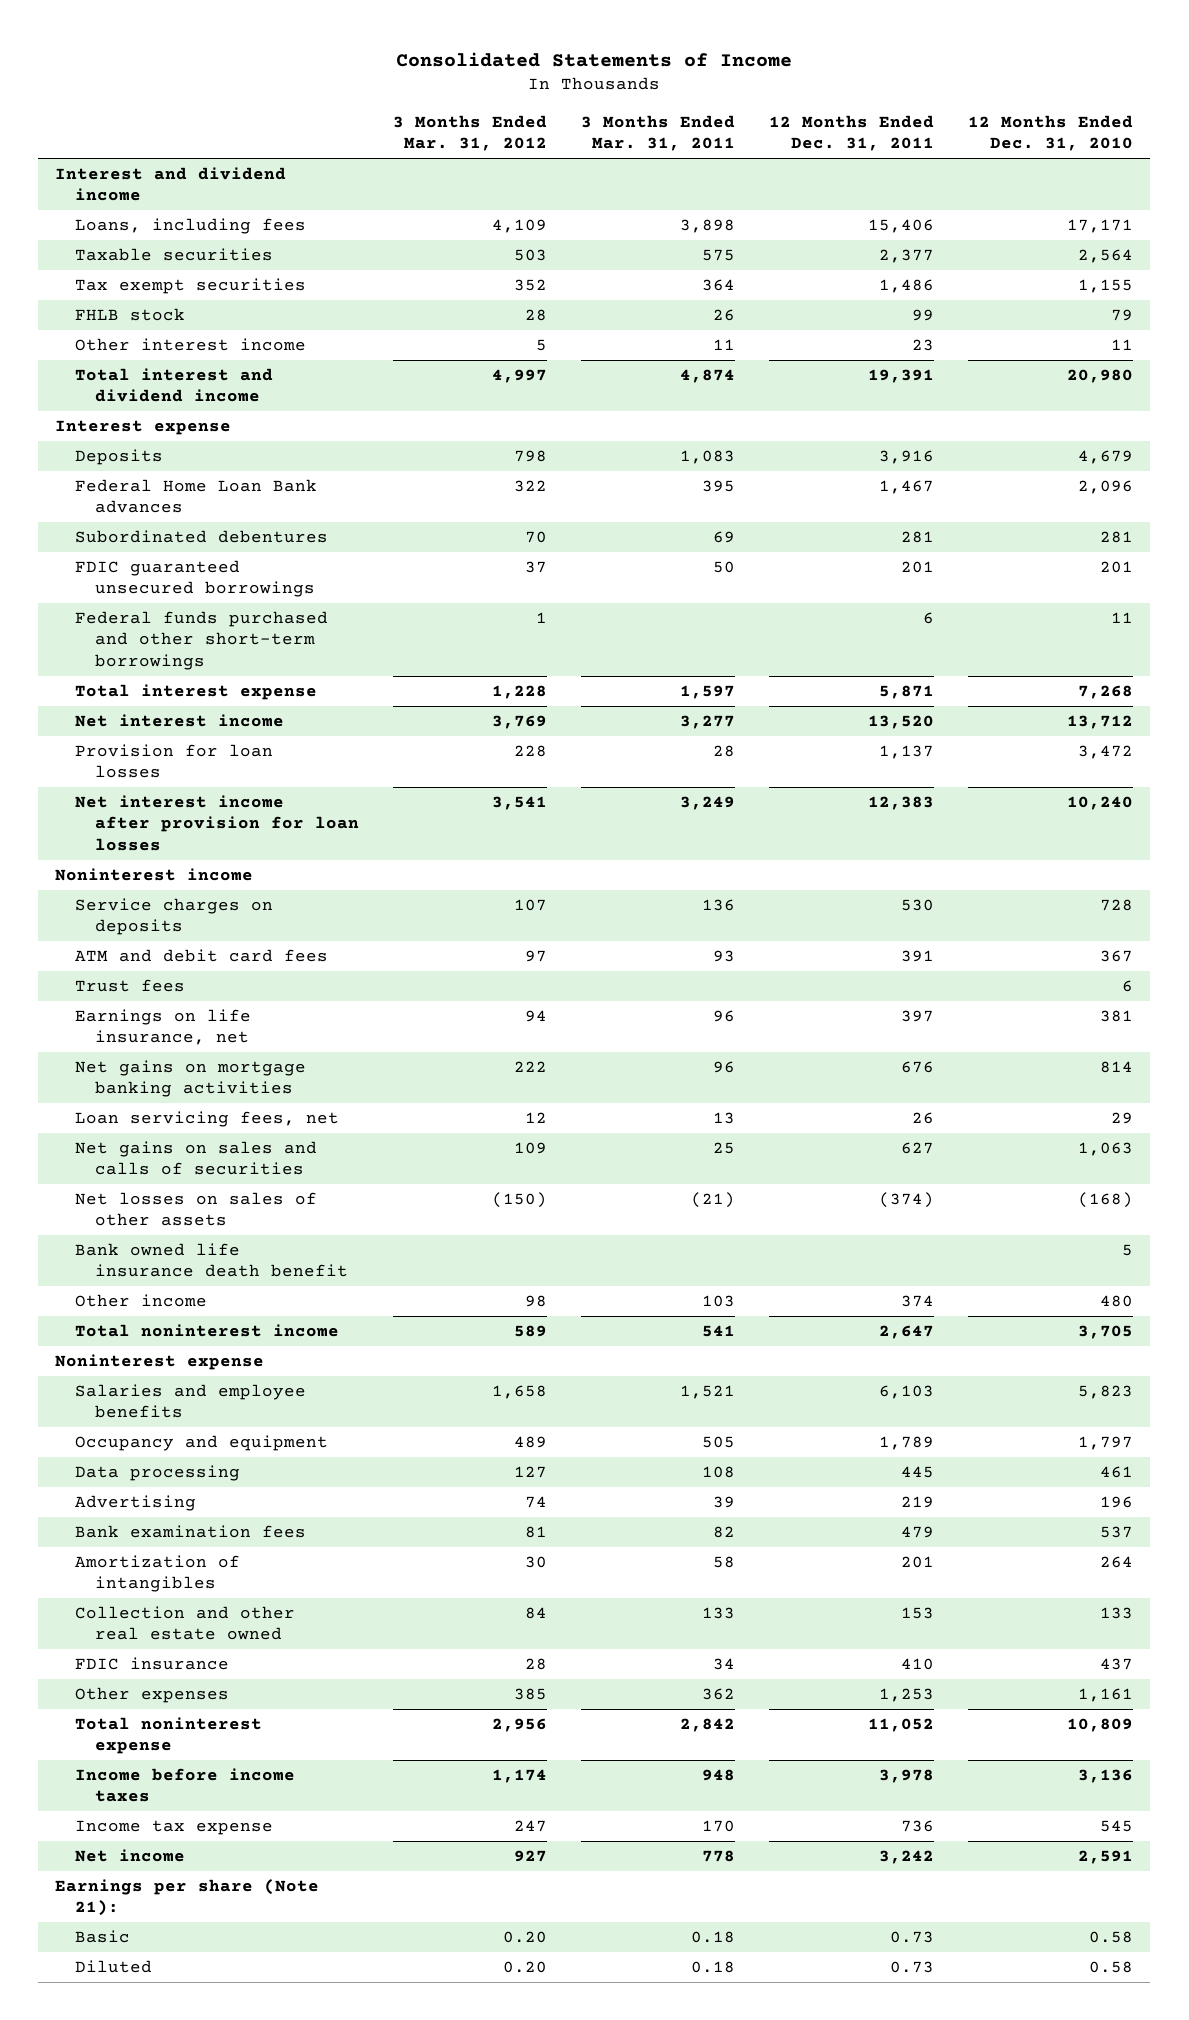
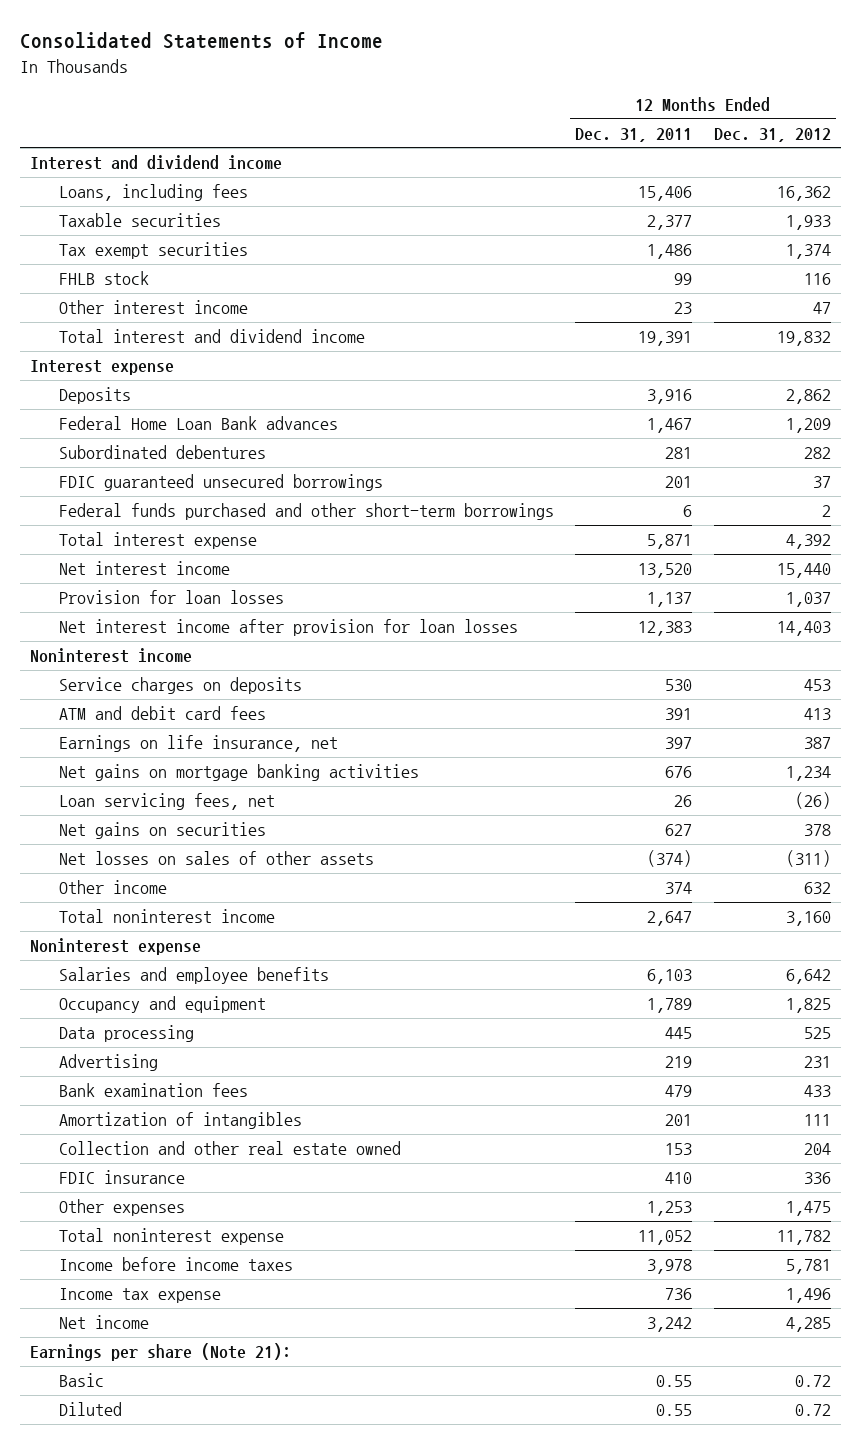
- | 3 Months Ended Mar. 31, 2012 | 3 Months Ended Mar. 31, 2011 | 12 Months Ended Dec. 31, 2011 | 12 Months Ended Dec. 31, 2010
+ | 12 Months Ended Dec. 31, 2011 | 12 Months Ended Dec. 31, 2012
- Trust fees | | | | 6
- Net gains on sales and calls of securities | 109 | 25 | 627 | 1,063
+ Net gains on securities | 627 | 378
- Bank owned life insurance death benefit | | | | 5
- Basic | 0.20 | 0.18 | 0.73 | 0.58
- Diluted | 0.20 | 0.18 | 0.73 | 0.58
+ Basic | 0.55 | 0.72
+ Diluted | 0.55 | 0.72

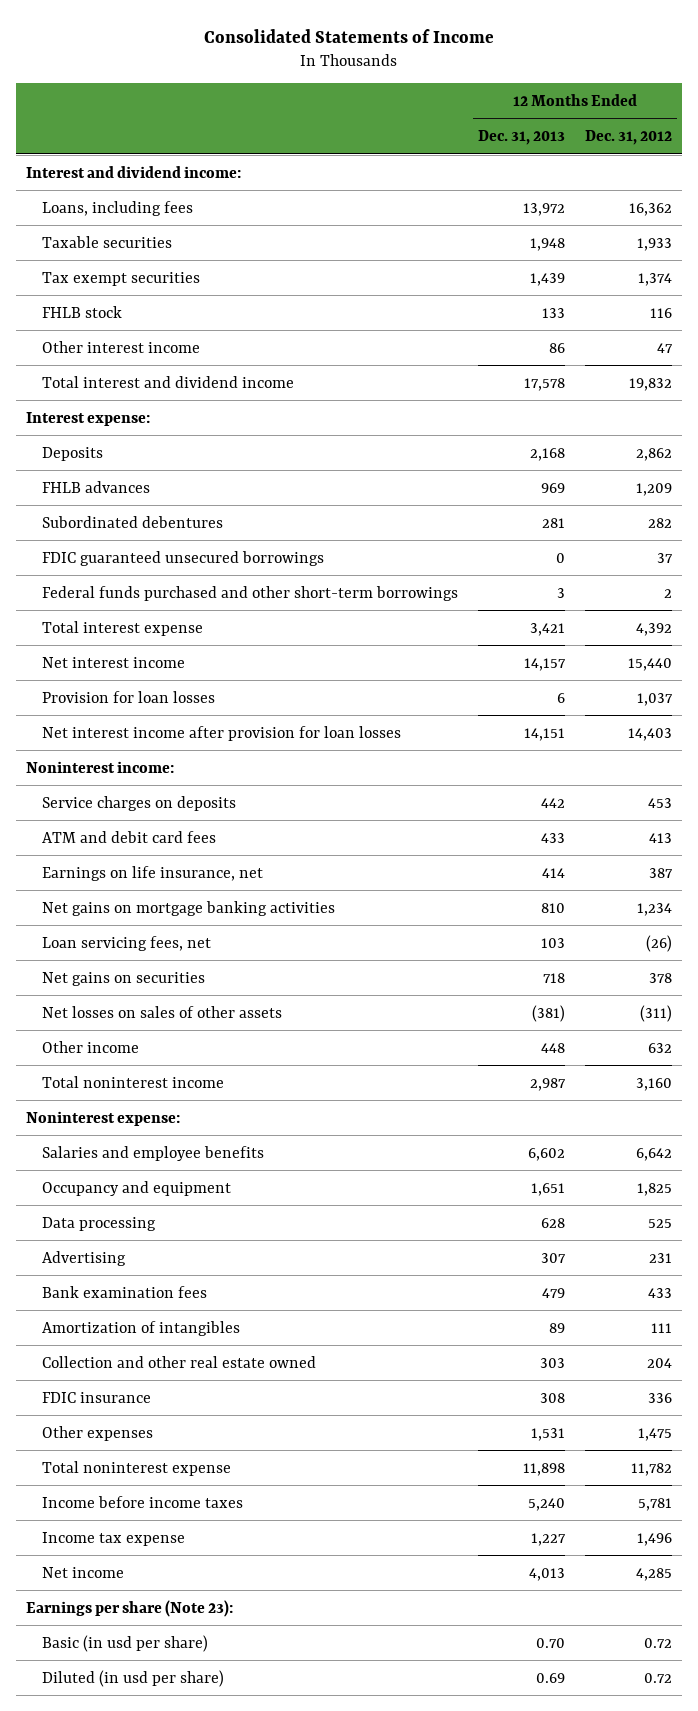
- | 12 Months Ended Dec. 31, 2011 | 12 Months Ended Dec. 31, 2012
+ | 12 Months Ended Dec. 31, 2013 | 12 Months Ended Dec. 31, 2012
- Interest and dividend income
+ Interest and dividend income:
- Interest expense
+ Interest expense:
- Federal Home Loan Bank advances | 1,467 | 1,209
+ FHLB advances | 969 | 1,209
- Noninterest income
+ Noninterest income:
- Noninterest expense
+ Noninterest expense:
- Earnings per share (Note 21):
- Basic | 0.55 | 0.72
- Diluted | 0.55 | 0.72
+ Earnings per share (Note 23):
+ Basic (in usd per share) | 0.70 | 0.72
+ Diluted (in usd per share) | 0.69 | 0.72

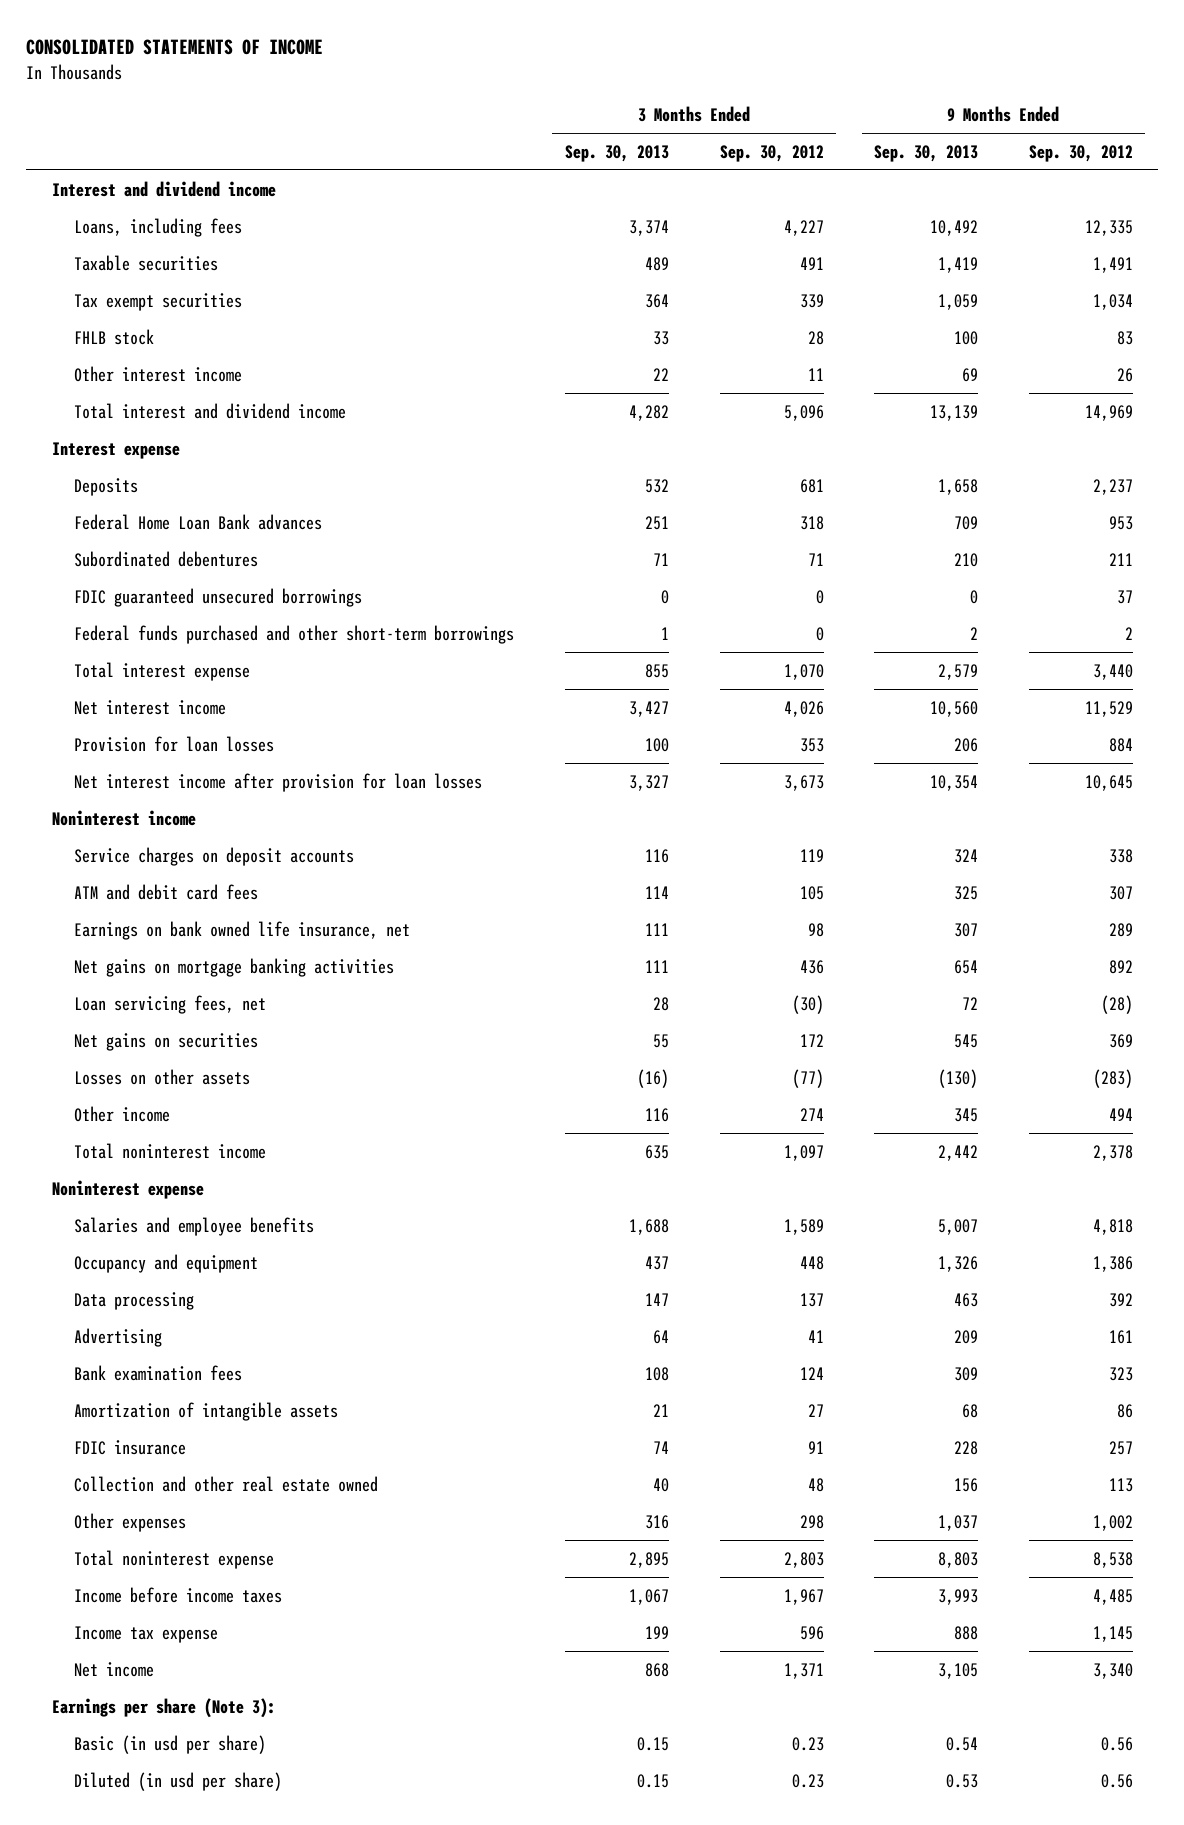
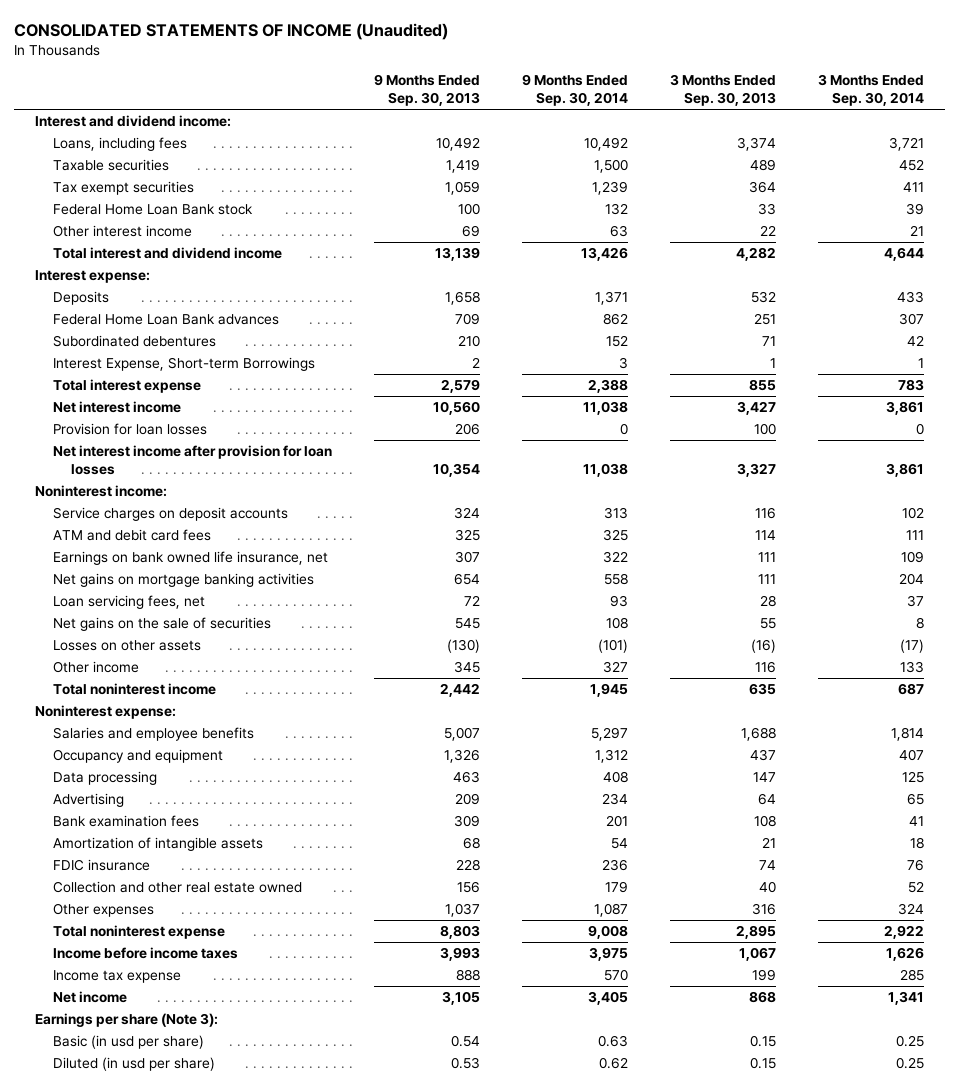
- CONSOLIDATED STATEMENTS OF INCOME
+ CONSOLIDATED STATEMENTS OF INCOME (Unaudited)
- | 3 Months Ended Sep. 30, 2013 | 3 Months Ended Sep. 30, 2012 | 9 Months Ended Sep. 30, 2013 | 9 Months Ended Sep. 30, 2012
+ | 9 Months Ended Sep. 30, 2013 | 9 Months Ended Sep. 30, 2014 | 3 Months Ended Sep. 30, 2013 | 3 Months Ended Sep. 30, 2014
- Interest and dividend income
+ Interest and dividend income:
- FHLB stock | 33 | 28 | 100 | 83
+ Federal Home Loan Bank stock | 100 | 132 | 33 | 39
- Interest expense
+ Interest expense:
- FDIC guaranteed unsecured borrowings | 0 | 0 | 0 | 37
- Federal funds purchased and other short-term borrowings | 1 | 0 | 2 | 2
+ Interest Expense, Short-term Borrowings | 2 | 3 | 1 | 1
- Noninterest income
+ Noninterest income:
- Net gains on securities | 55 | 172 | 545 | 369
+ Net gains on the sale of securities | 545 | 108 | 55 | 8
- Noninterest expense
+ Noninterest expense:

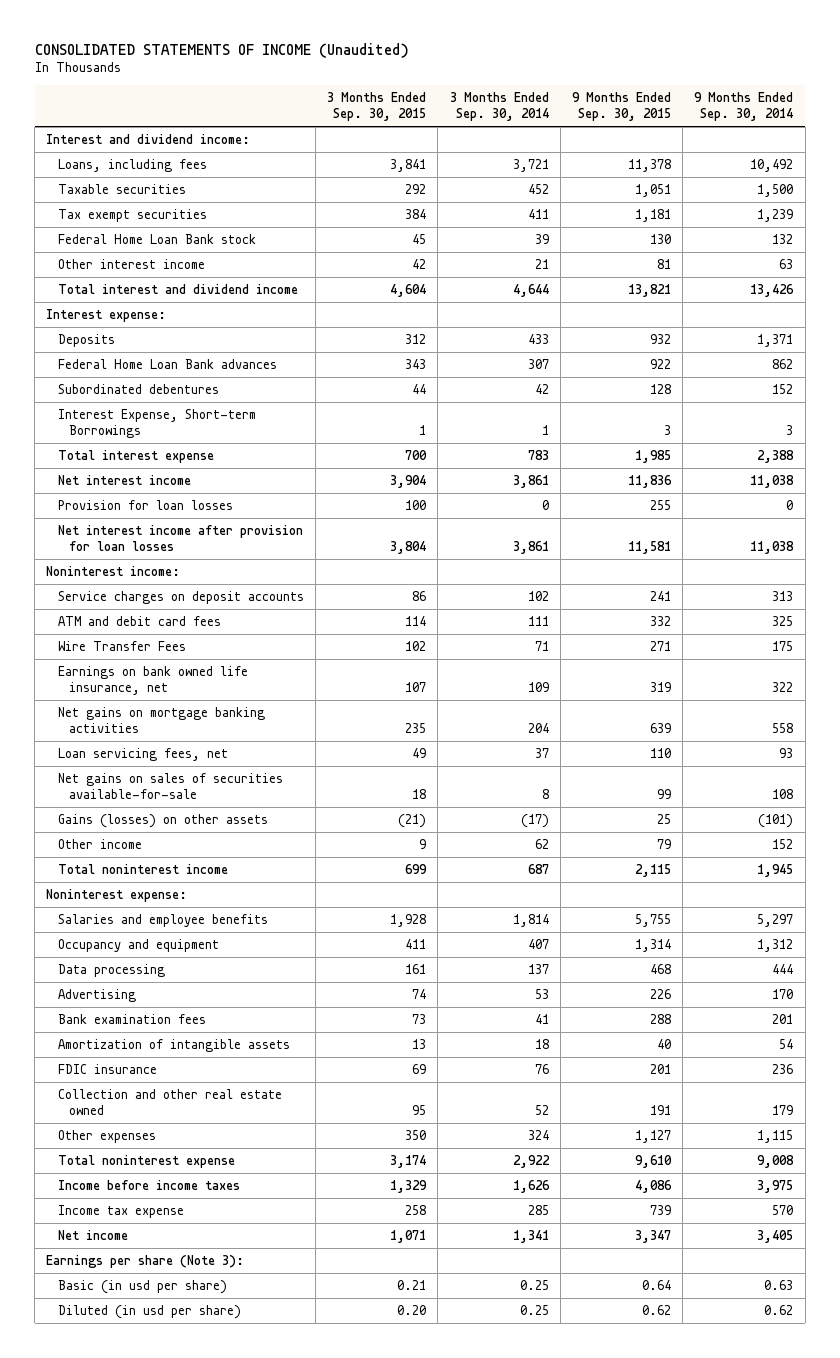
- | 9 Months Ended Sep. 30, 2013 | 9 Months Ended Sep. 30, 2014 | 3 Months Ended Sep. 30, 2013 | 3 Months Ended Sep. 30, 2014
+ | 3 Months Ended Sep. 30, 2015 | 3 Months Ended Sep. 30, 2014 | 9 Months Ended Sep. 30, 2015 | 9 Months Ended Sep. 30, 2014
+ Wire Transfer Fees | 102 | 71 | 271 | 175
- Net gains on the sale of securities | 545 | 108 | 55 | 8
- Losses on other assets | (130) | (101) | (16) | (17)
- Other income | 345 | 327 | 116 | 133
+ Net gains on sales of securities available-for-sale | 18 | 8 | 99 | 108
+ Gains (losses) on other assets | (21) | (17) | 25 | (101)
+ Other income | 9 | 62 | 79 | 152
- Data processing | 463 | 408 | 147 | 125
- Advertising | 209 | 234 | 64 | 65
+ Data processing | 161 | 137 | 468 | 444
+ Advertising | 74 | 53 | 226 | 170
- Other expenses | 1,037 | 1,087 | 316 | 324
+ Other expenses | 350 | 324 | 1,127 | 1,115

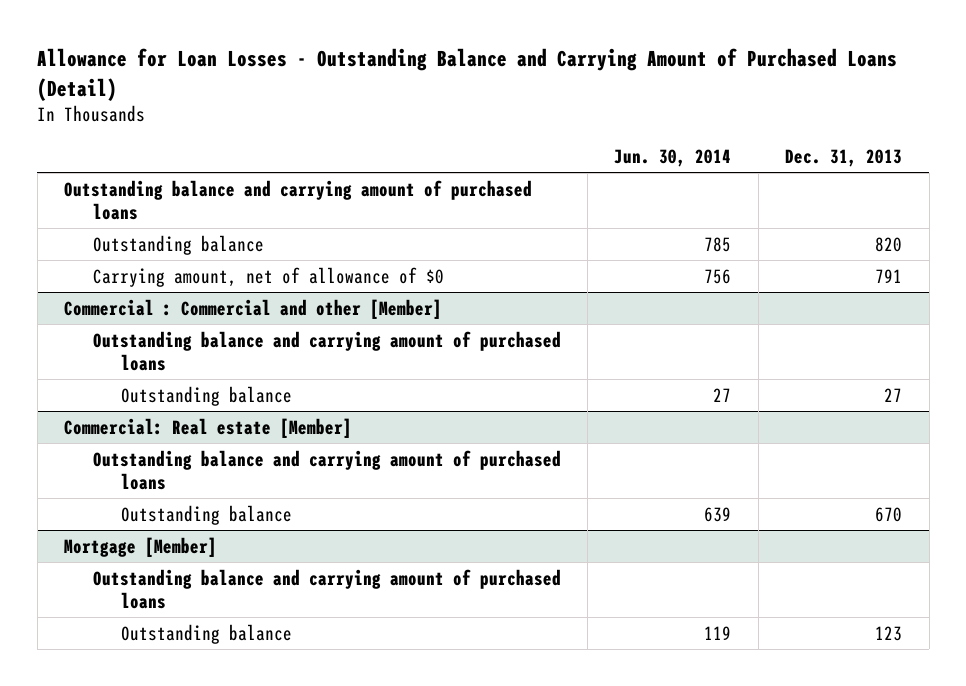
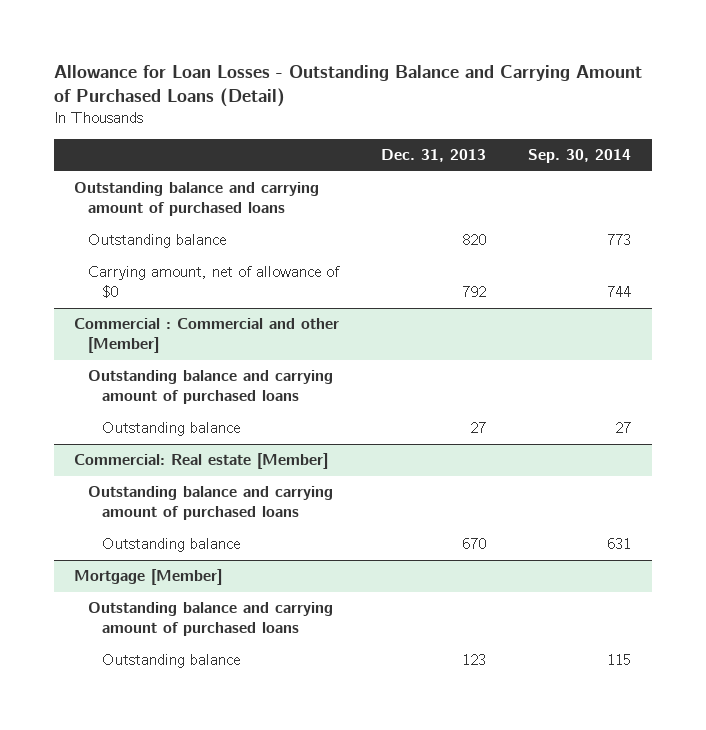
- | Jun. 30, 2014 | Dec. 31, 2013
+ | Dec. 31, 2013 | Sep. 30, 2014
- Carrying amount, net of allowance of $0 | 756 | 791
+ Carrying amount, net of allowance of $0 | 792 | 744

